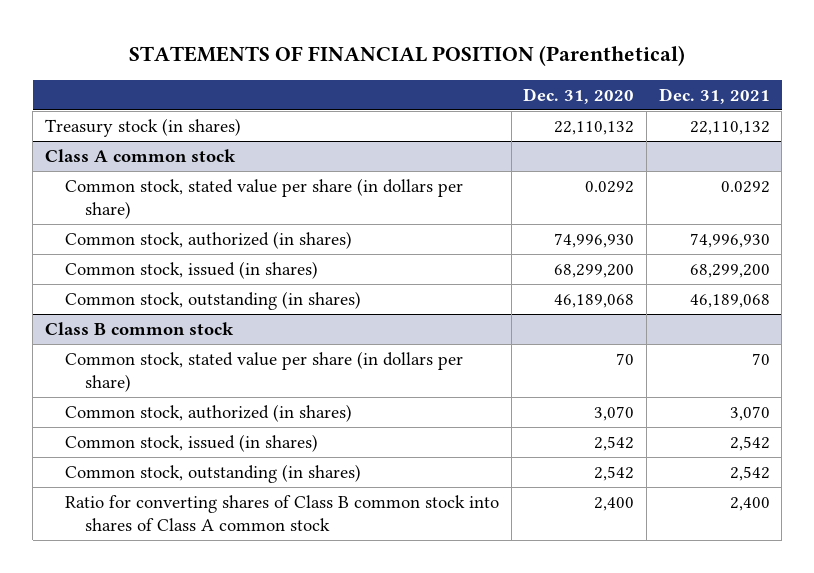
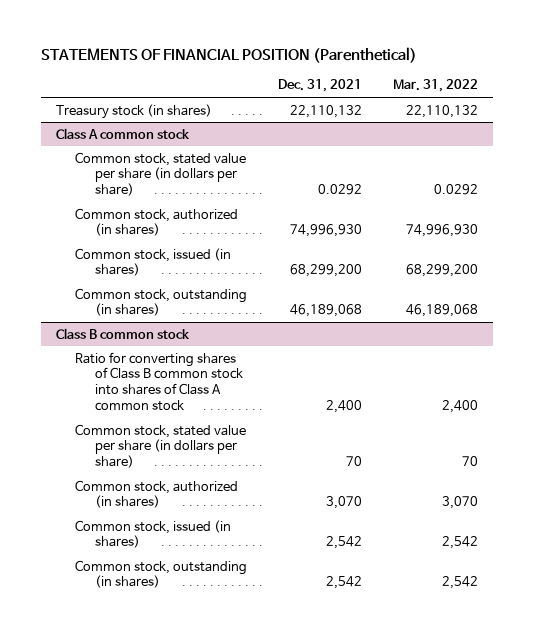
- | Dec. 31, 2020 | Dec. 31, 2021
+ | Dec. 31, 2021 | Mar. 31, 2022
@ Class B common stock
moved up: Ratio for converting shares of Class B common stock into shares of Class A common stock | 2,400 | 2,400

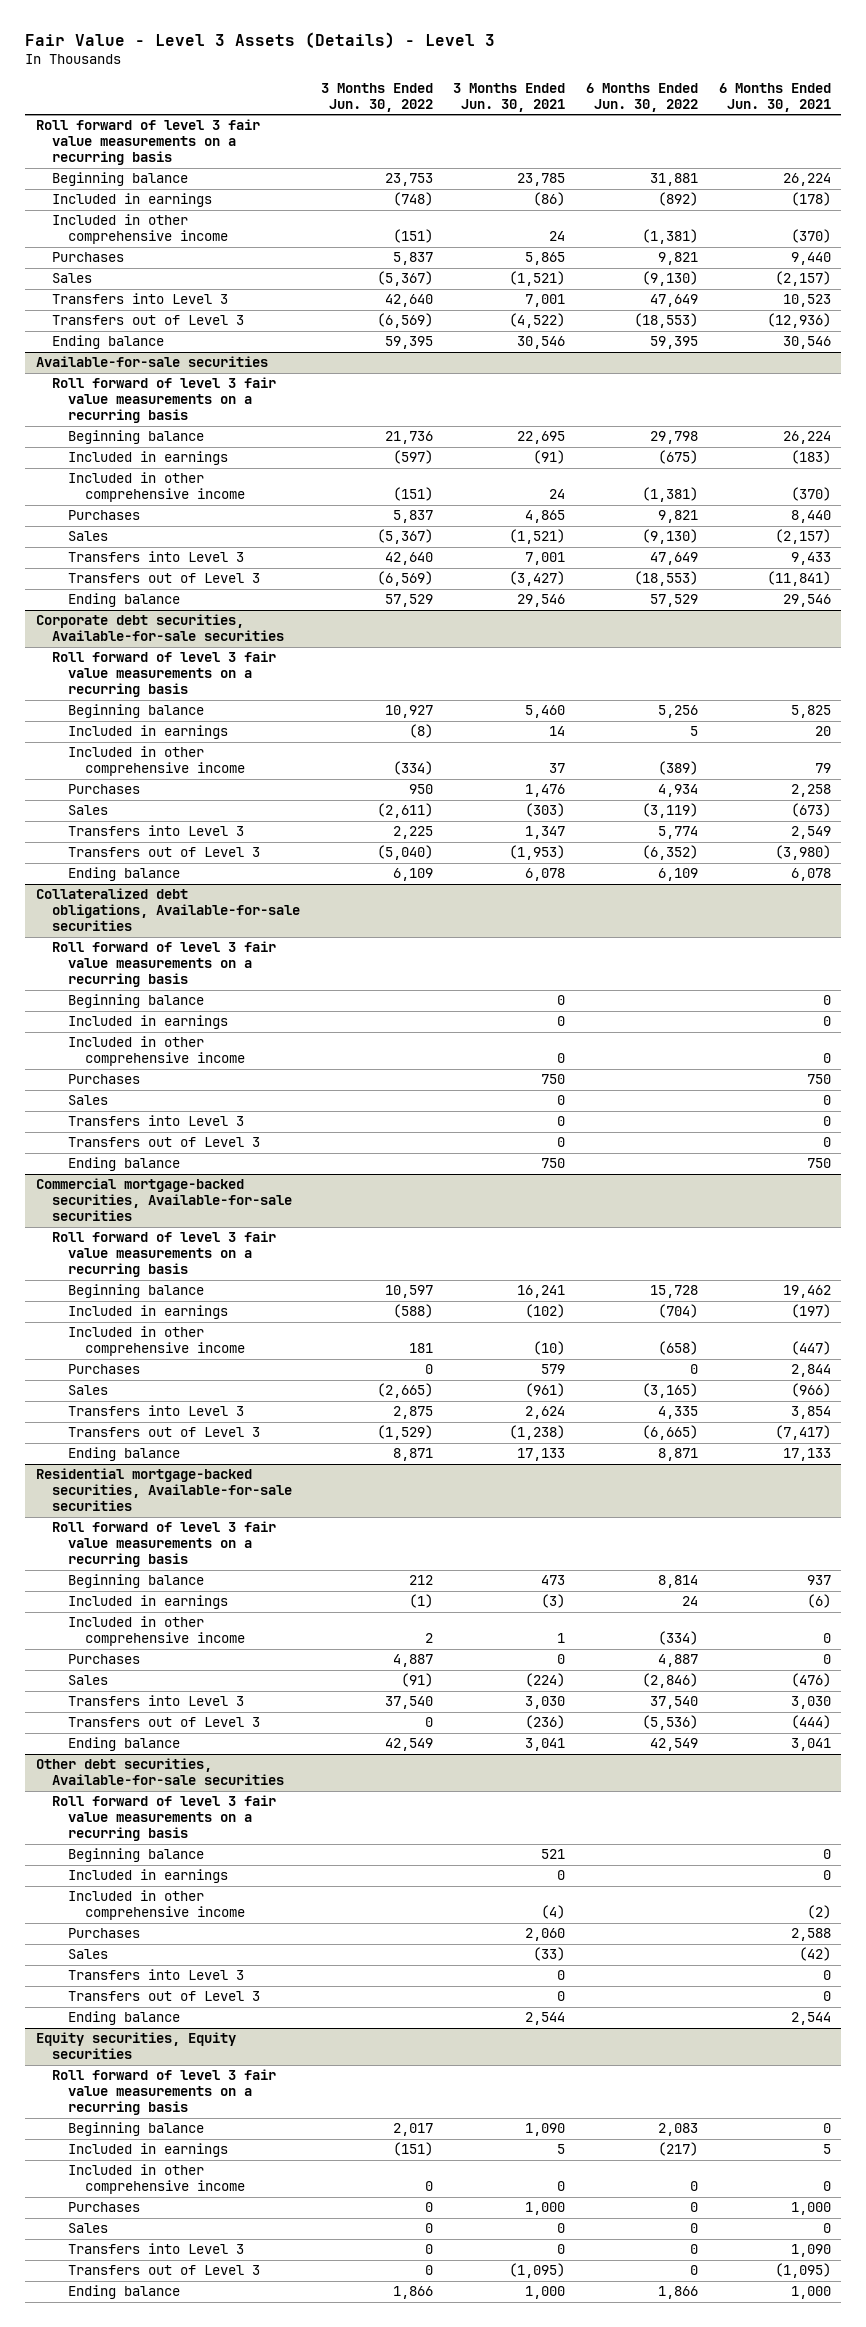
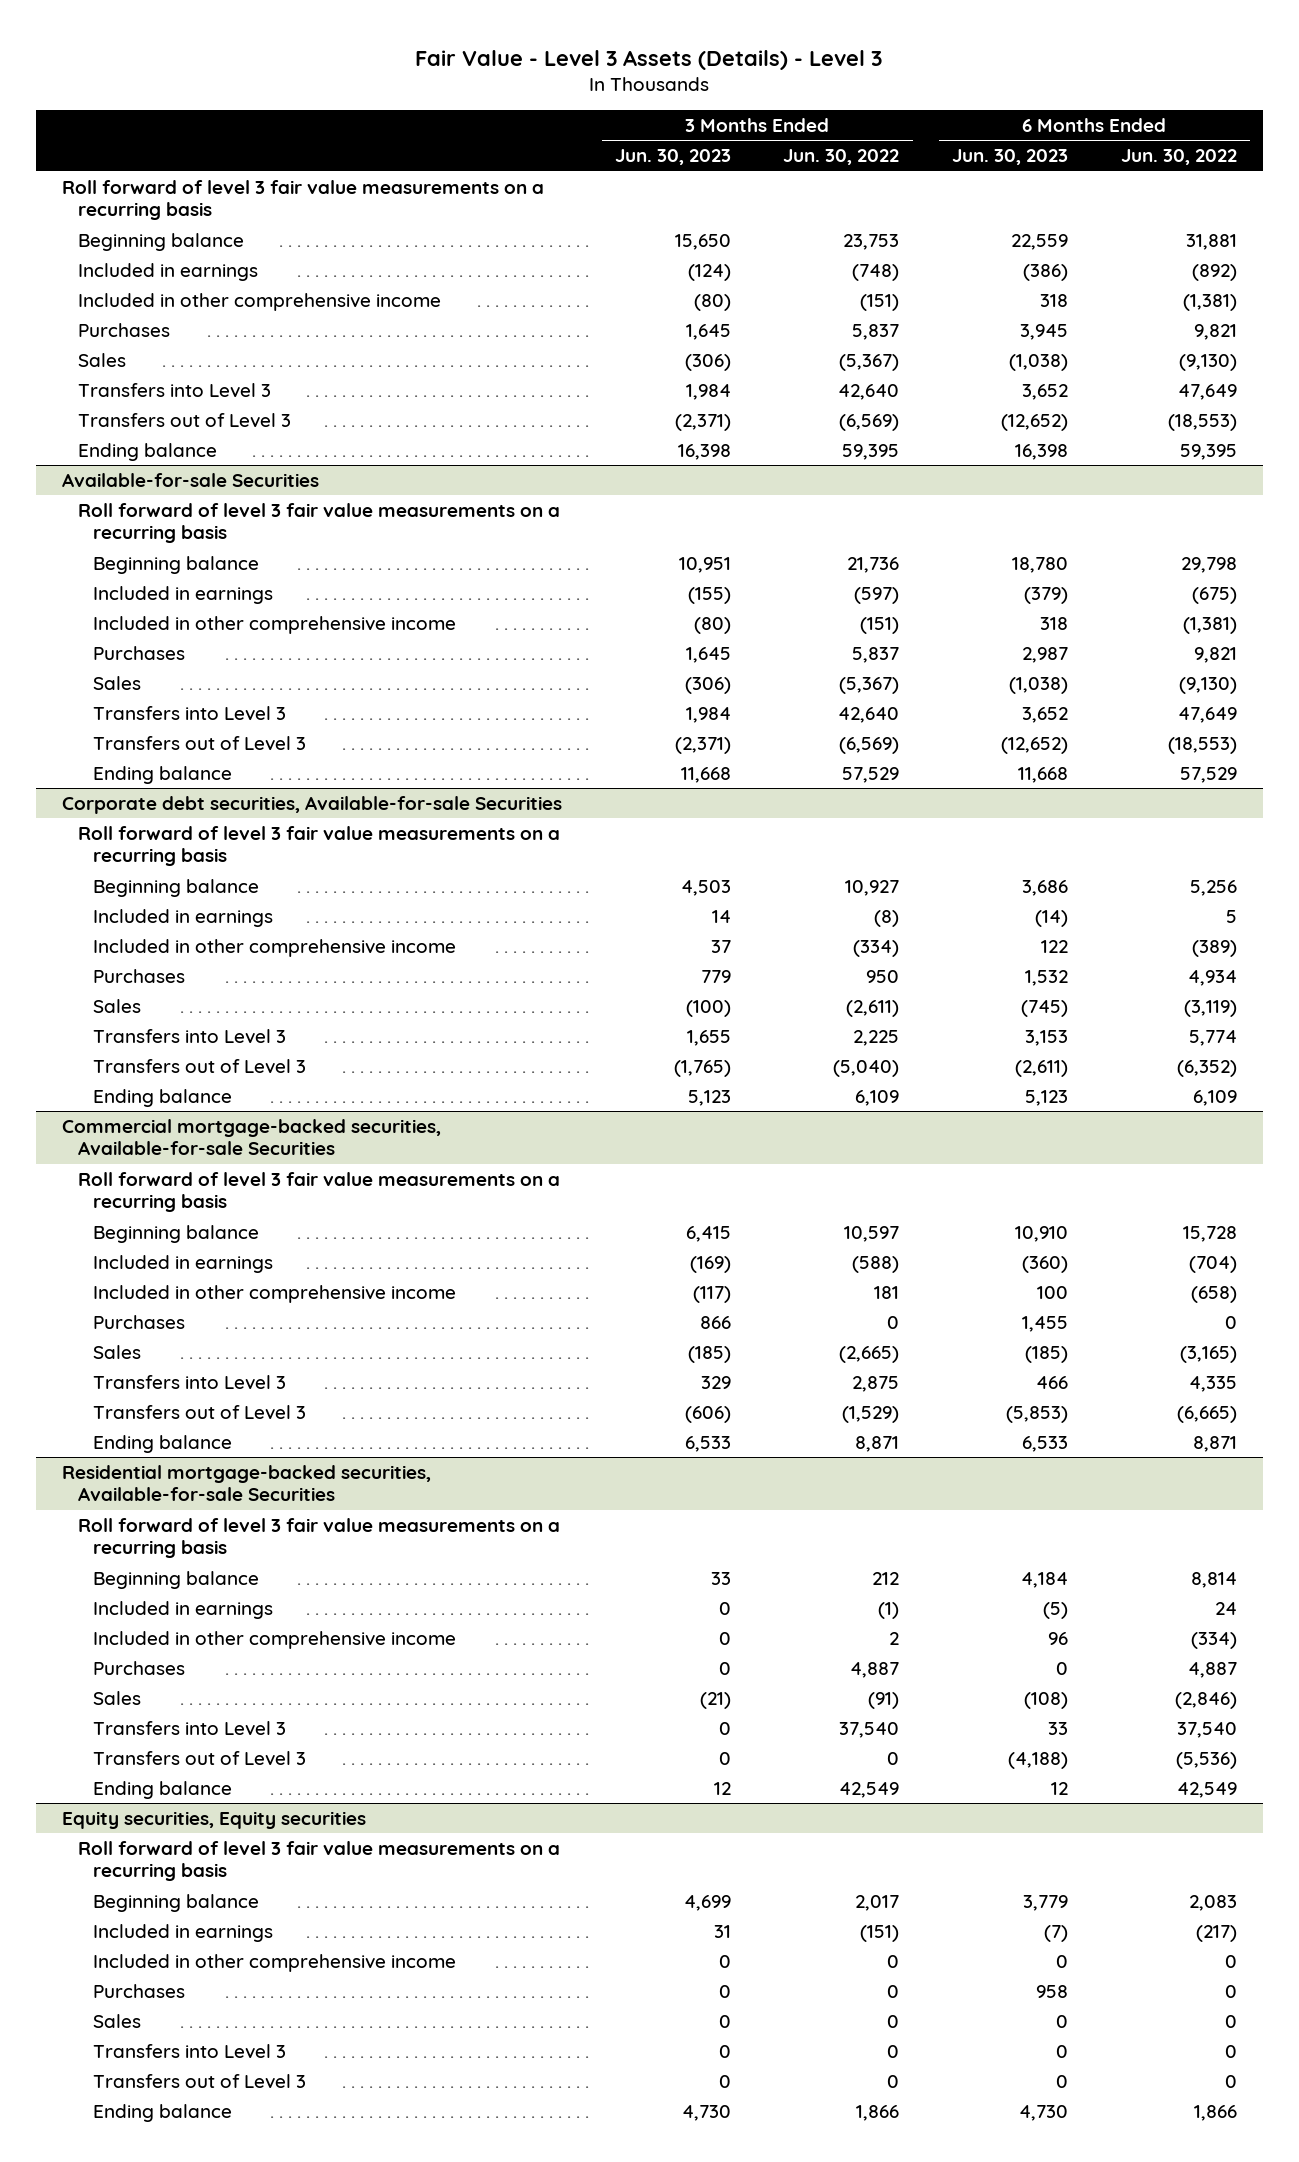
- | 3 Months Ended Jun. 30, 2022 | 3 Months Ended Jun. 30, 2021 | 6 Months Ended Jun. 30, 2022 | 6 Months Ended Jun. 30, 2021
+ | 3 Months Ended Jun. 30, 2023 | 3 Months Ended Jun. 30, 2022 | 6 Months Ended Jun. 30, 2023 | 6 Months Ended Jun. 30, 2022
- Available-for-sale securities
+ Available-for-sale Securities
- Corporate debt securities, Available-for-sale securities
+ Corporate debt securities, Available-for-sale Securities
- Collateralized debt obligations, Available-for-sale securities
- Roll forward of level 3 fair value measurements on a recurring basis
- Beginning balance | | 0 | | 0
- Included in earnings | | 0 | | 0
- Included in other comprehensive income | | 0 | | 0
- Purchases | | 750 | | 750
- Sales | | 0 | | 0
- Transfers into Level 3 | | 0 | | 0
- Transfers out of Level 3 | | 0 | | 0
- Ending balance | | 750 | | 750
- Commercial mortgage-backed securities, Available-for-sale securities
+ Commercial mortgage-backed securities, Available-for-sale Securities
- Residential mortgage-backed securities, Available-for-sale securities
+ Residential mortgage-backed securities, Available-for-sale Securities
- Other debt securities, Available-for-sale securities
- Roll forward of level 3 fair value measurements on a recurring basis
- Beginning balance | | 521 | | 0
- Included in earnings | | 0 | | 0
- Included in other comprehensive income | | (4) | | (2)
- Purchases | | 2,060 | | 2,588
- Sales | | (33) | | (42)
- Transfers into Level 3 | | 0 | | 0
- Transfers out of Level 3 | | 0 | | 0
- Ending balance | | 2,544 | | 2,544

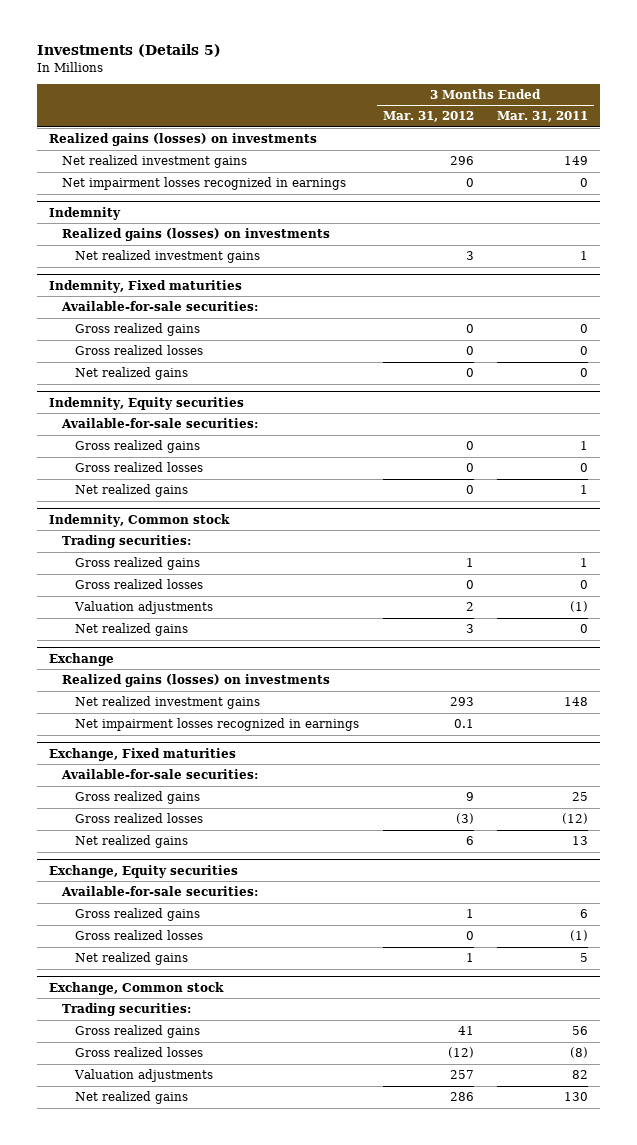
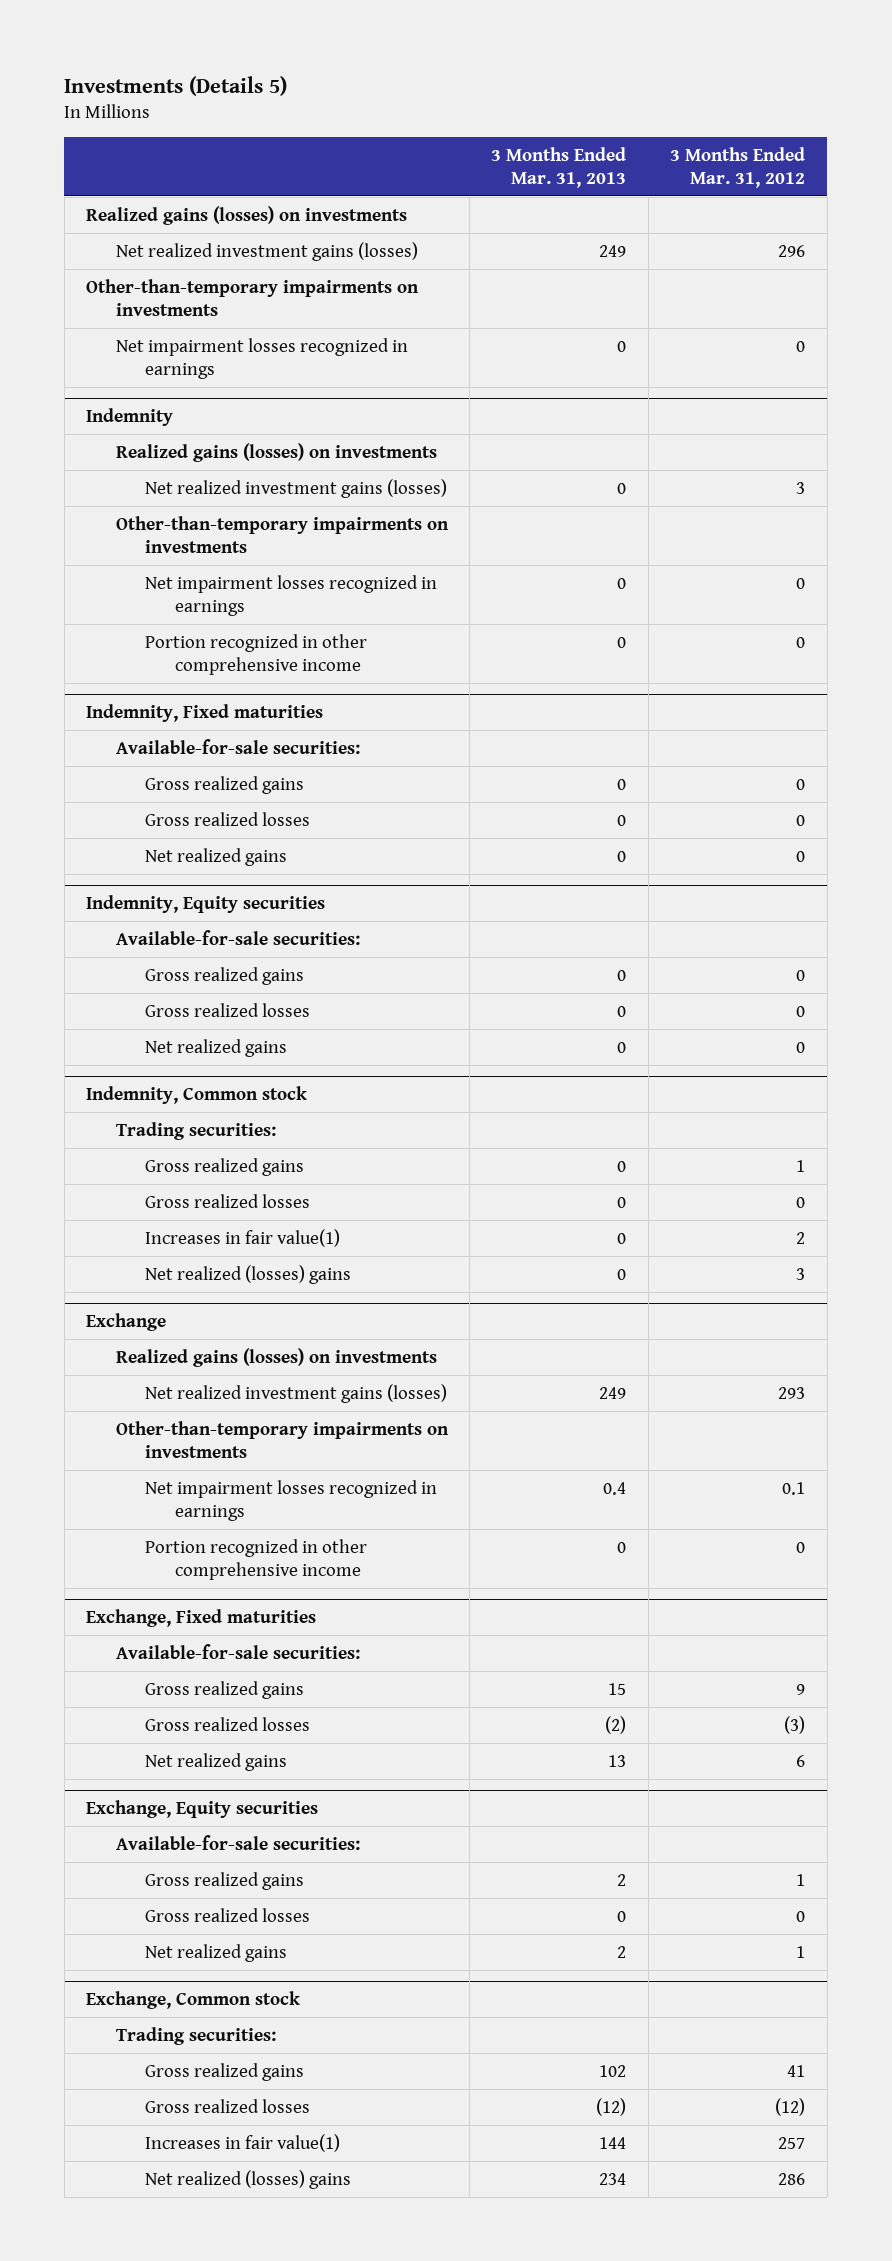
- | 3 Months Ended Mar. 31, 2012 | 3 Months Ended Mar. 31, 2011
+ | 3 Months Ended Mar. 31, 2013 | 3 Months Ended Mar. 31, 2012
- Net realized investment gains | 296 | 149
+ Net realized investment gains (losses) | 249 | 296
+ Other-than-temporary impairments on investments
@ Indemnity
- Net realized investment gains | 3 | 1
+ Net realized investment gains (losses) | 0 | 3
+ Other-than-temporary impairments on investments
+ Net impairment losses recognized in earnings | 0 | 0
+ Portion recognized in other comprehensive income | 0 | 0
@ Indemnity, Common stock
- Valuation adjustments | 2 | (1)
- Net realized gains | 3 | 0
+ Increases in fair value(1) | 0 | 2
+ Net realized (losses) gains | 0 | 3
@ Exchange
- Net realized investment gains | 293 | 148
+ Net realized investment gains (losses) | 249 | 293
+ Other-than-temporary impairments on investments
+ Portion recognized in other comprehensive income | 0 | 0
@ Exchange, Common stock
- Valuation adjustments | 257 | 82
- Net realized gains | 286 | 130
+ Increases in fair value(1) | 144 | 257
+ Net realized (losses) gains | 234 | 286

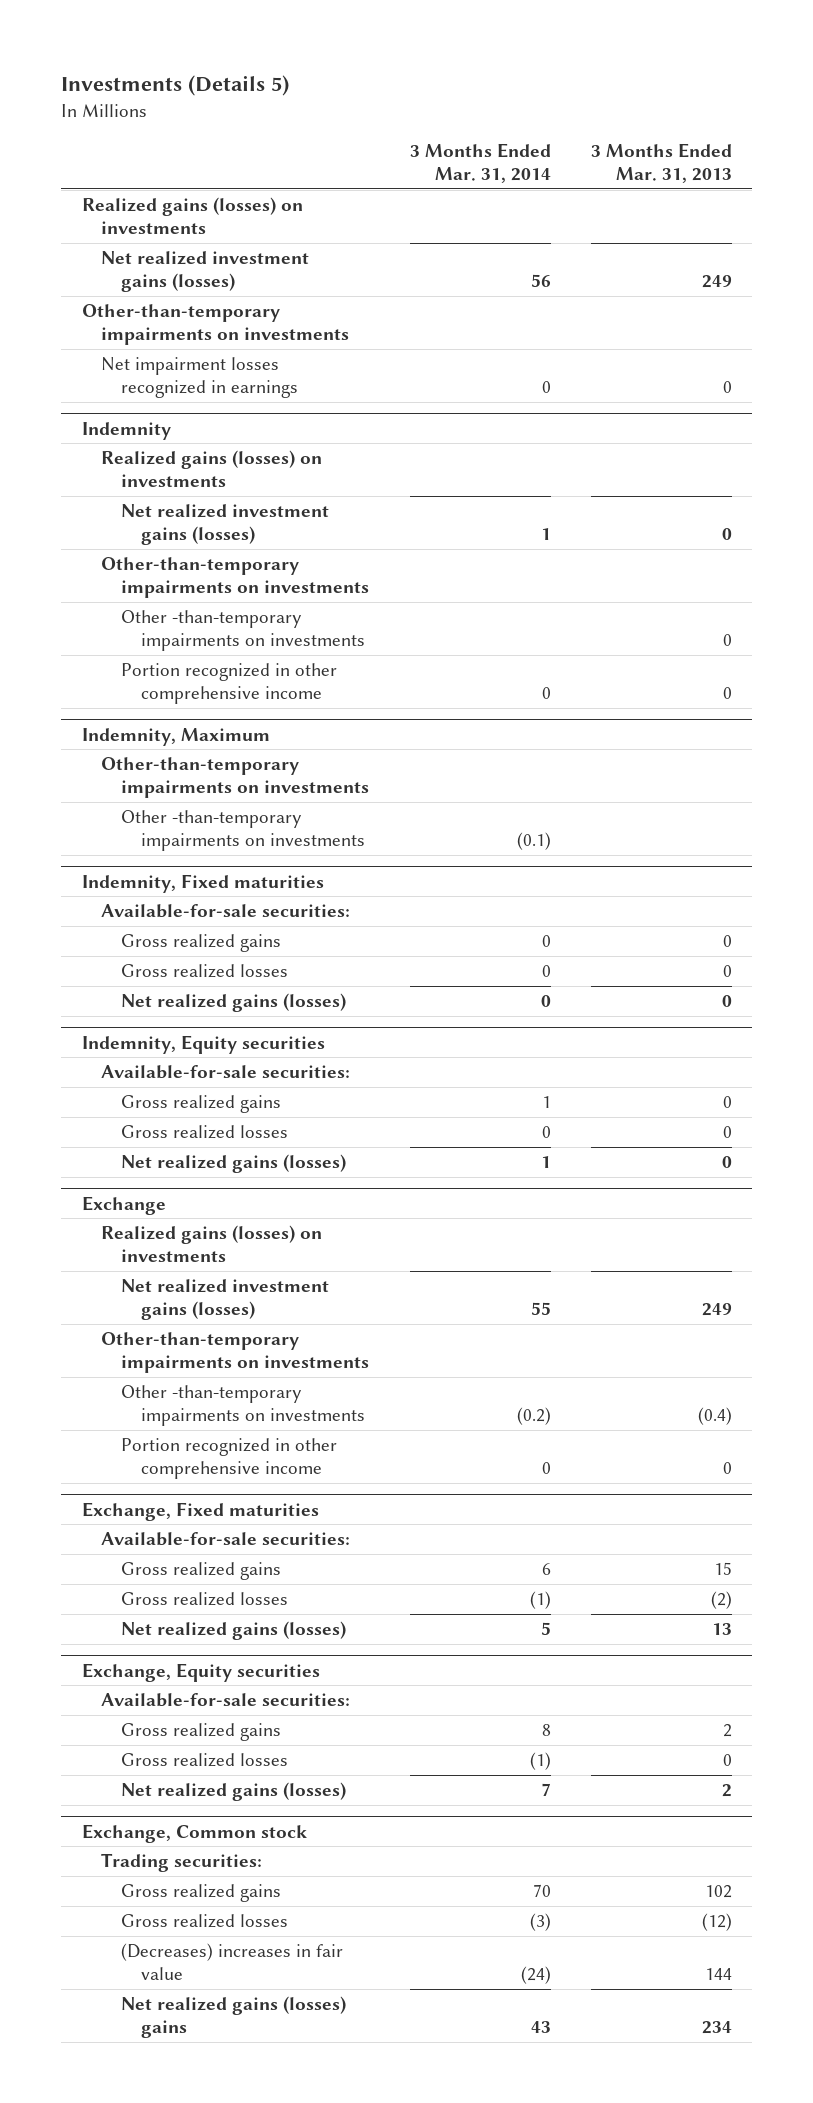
- | 3 Months Ended Mar. 31, 2013 | 3 Months Ended Mar. 31, 2012
+ | 3 Months Ended Mar. 31, 2014 | 3 Months Ended Mar. 31, 2013
@ Indemnity
- Net impairment losses recognized in earnings | 0 | 0
+ Other -than-temporary impairments on investments | | 0
+ Indemnity, Maximum
+ Other-than-temporary impairments on investments
+ Other -than-temporary impairments on investments | (0.1) |
@ Indemnity, Fixed maturities
- Net realized gains | 0 | 0
+ Net realized gains (losses) | 0 | 0
@ Indemnity, Equity securities
- Net realized gains | 0 | 0
- Indemnity, Common stock
- Trading securities:
- Gross realized gains | 0 | 1
- Gross realized losses | 0 | 0
- Increases in fair value(1) | 0 | 2
- Net realized (losses) gains | 0 | 3
@ Indemnity, Equity securities
+ Net realized gains (losses) | 1 | 0
@ Exchange
- Net impairment losses recognized in earnings | 0.4 | 0.1
+ Other -than-temporary impairments on investments | (0.2) | (0.4)
@ Exchange, Fixed maturities
- Net realized gains | 13 | 6
+ Net realized gains (losses) | 5 | 13
@ Exchange, Equity securities
- Net realized gains | 2 | 1
+ Net realized gains (losses) | 7 | 2
@ Exchange, Common stock
- Increases in fair value(1) | 144 | 257
- Net realized (losses) gains | 234 | 286
+ (Decreases) increases in fair value | (24) | 144
+ Net realized gains (losses) gains | 43 | 234

